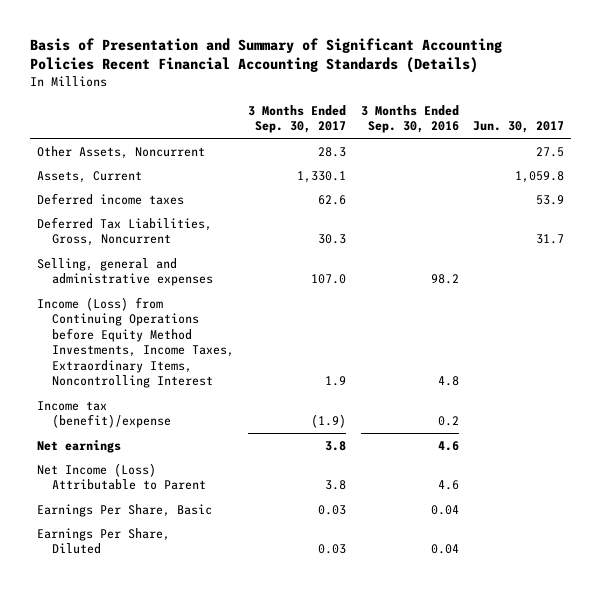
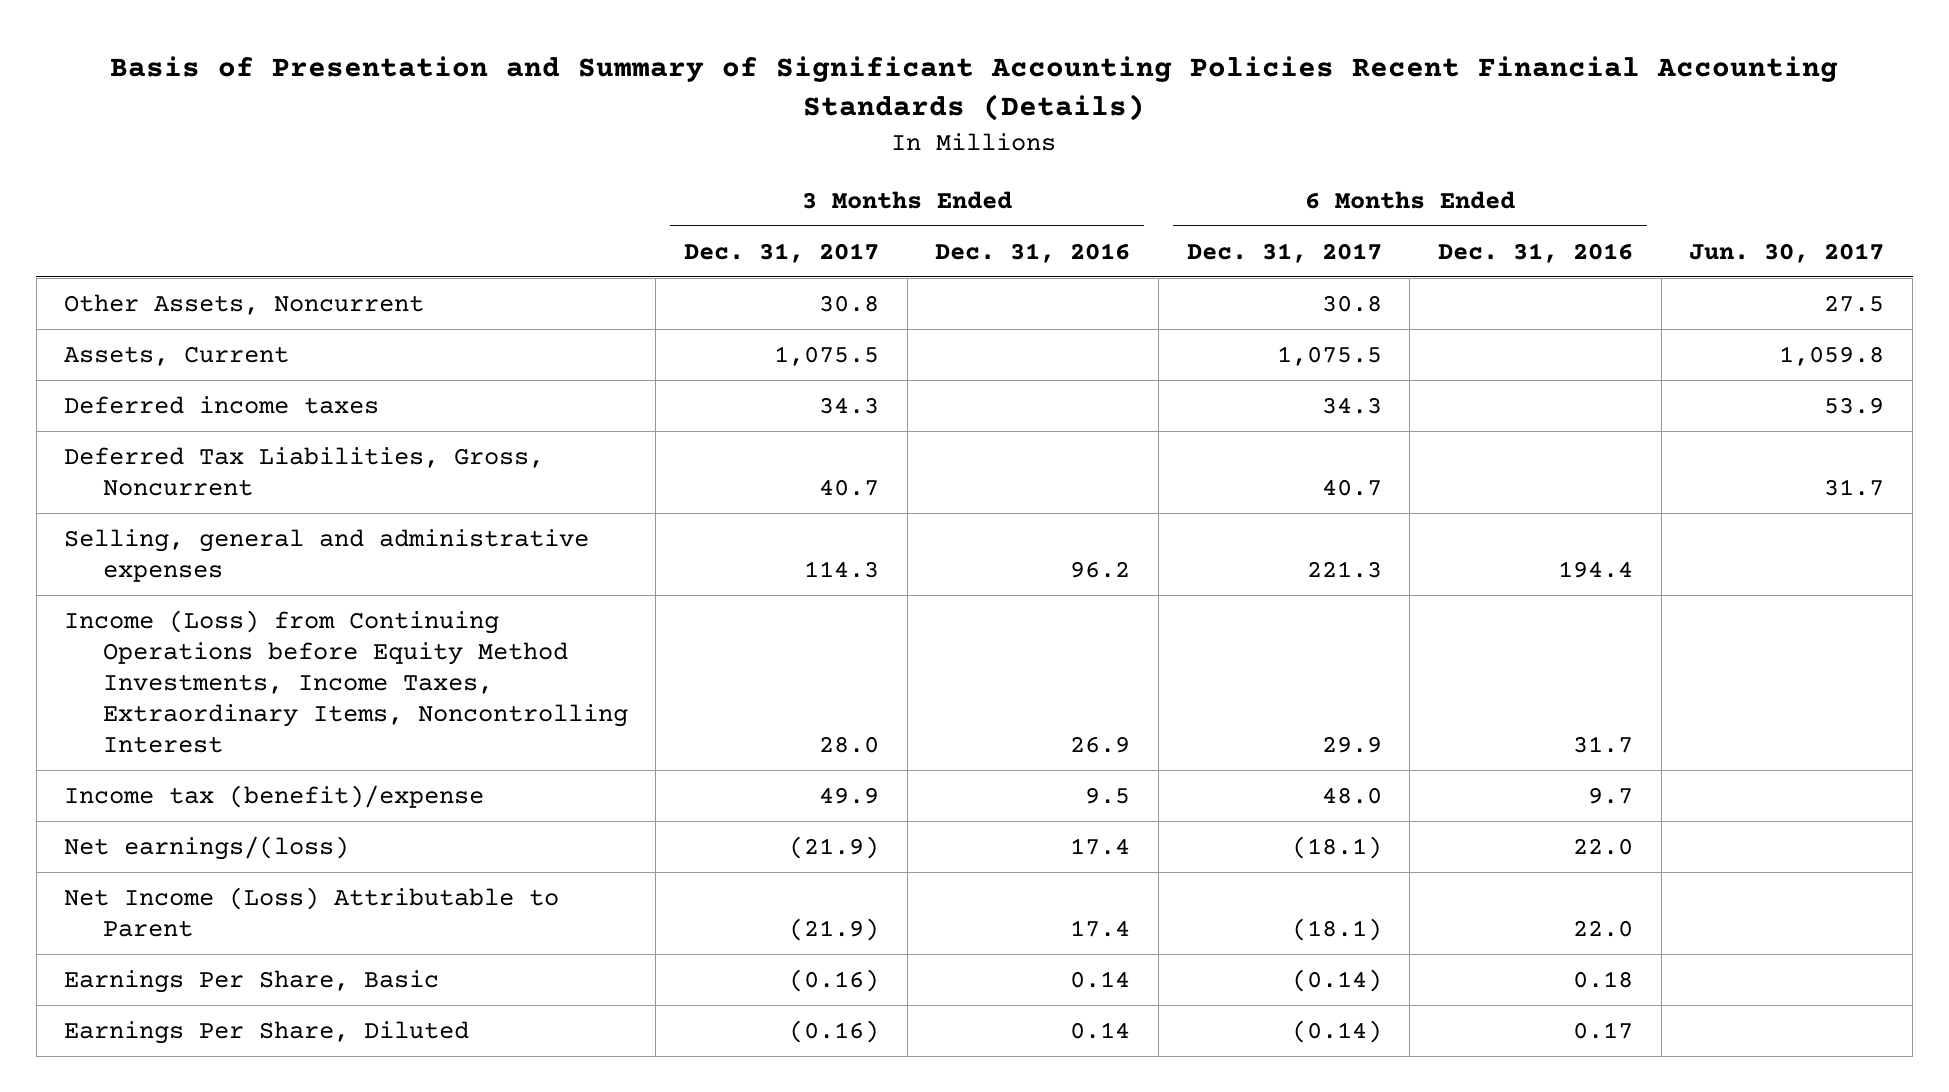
- | 3 Months Ended Sep. 30, 2017 | 3 Months Ended Sep. 30, 2016 | Jun. 30, 2017
+ | 3 Months Ended Dec. 31, 2017 | 3 Months Ended Dec. 31, 2016 | 6 Months Ended Dec. 31, 2017 | 6 Months Ended Dec. 31, 2016 | Jun. 30, 2017
- Net earnings | 3.8 | 4.6 |
+ Net earnings/(loss) | (21.9) | 17.4 | (18.1) | 22.0 |

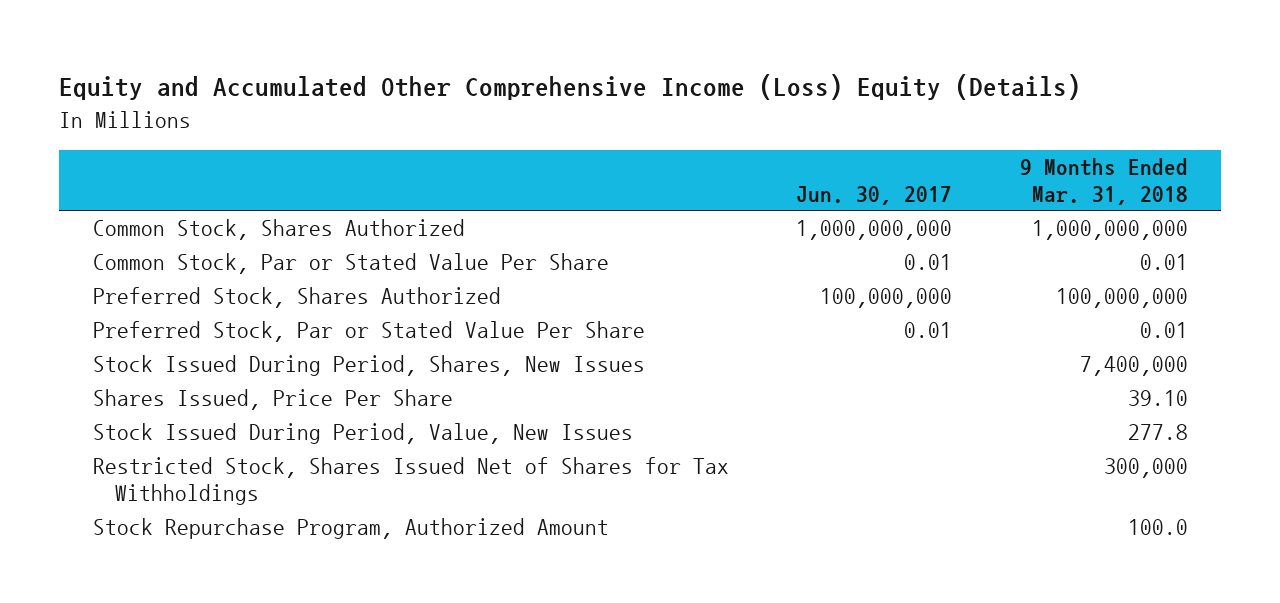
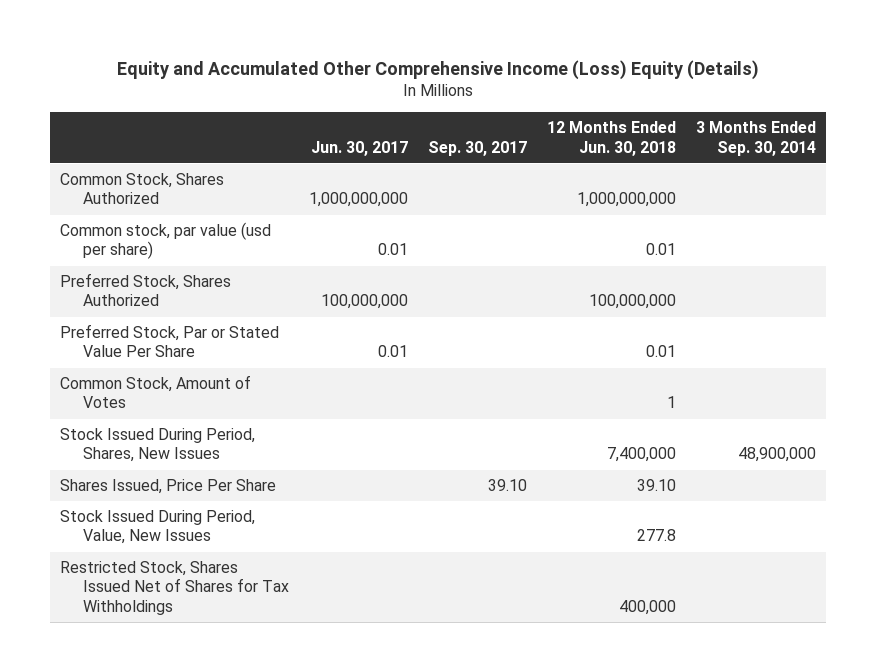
- | Jun. 30, 2017 | 9 Months Ended Mar. 31, 2018
+ | Jun. 30, 2017 | Sep. 30, 2017 | 12 Months Ended Jun. 30, 2018 | 3 Months Ended Sep. 30, 2014
- Common Stock, Par or Stated Value Per Share | 0.01 | 0.01
+ Common stock, par value (usd per share) | 0.01 | | 0.01 |
+ Common Stock, Amount of Votes | | | 1 |
- Stock Repurchase Program, Authorized Amount | | 100.0

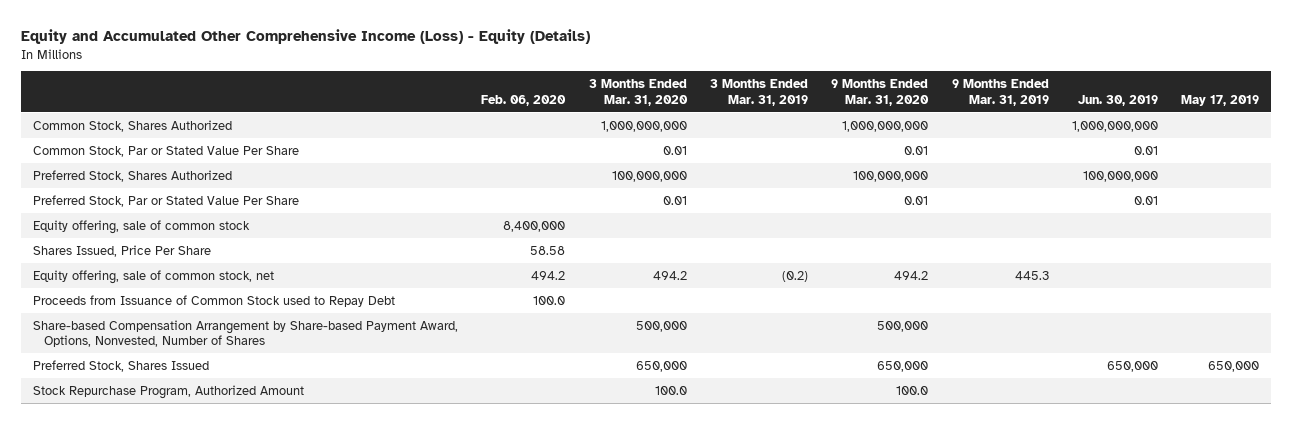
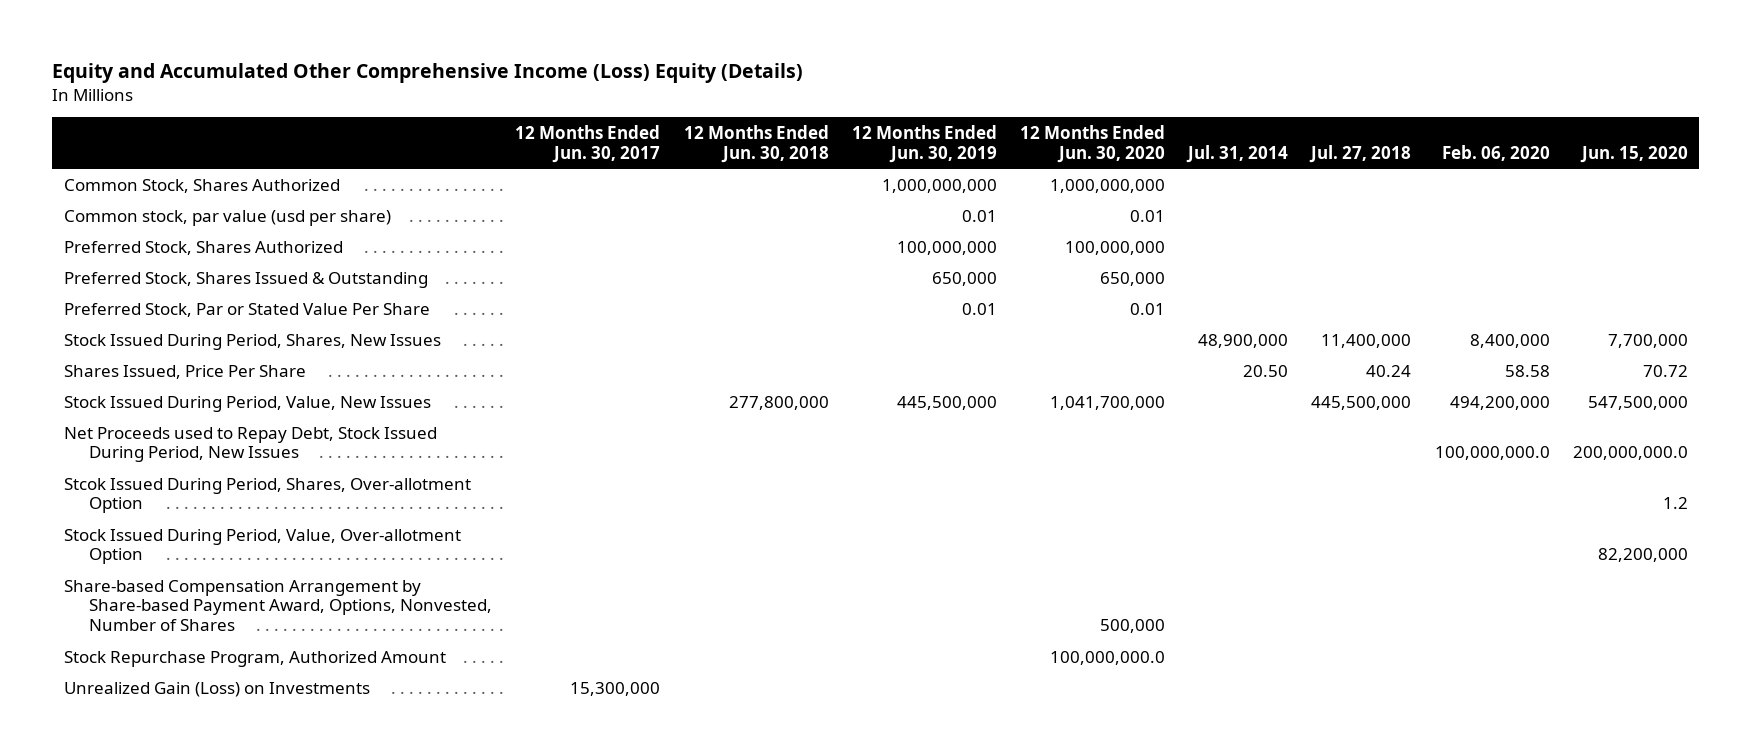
- Equity and Accumulated Other Comprehensive Income (Loss) - Equity (Details)
+ Equity and Accumulated Other Comprehensive Income (Loss) Equity (Details)
- | Feb. 06, 2020 | 3 Months Ended Mar. 31, 2020 | 3 Months Ended Mar. 31, 2019 | 9 Months Ended Mar. 31, 2020 | 9 Months Ended Mar. 31, 2019 | Jun. 30, 2019 | May 17, 2019
+ | 12 Months Ended Jun. 30, 2017 | 12 Months Ended Jun. 30, 2018 | 12 Months Ended Jun. 30, 2019 | 12 Months Ended Jun. 30, 2020 | Jul. 31, 2014 | Jul. 27, 2018 | Feb. 06, 2020 | Jun. 15, 2020
- Common Stock, Par or Stated Value Per Share | | 0.01 | | 0.01 | | 0.01 |
+ Common stock, par value (usd per share) | | | 0.01 | 0.01 | | | |
+ Preferred Stock, Shares Issued & Outstanding | | | 650,000 | 650,000 | | | |
- Equity offering, sale of common stock | 8,400,000 | | | | | |
+ Stock Issued During Period, Shares, New Issues | | | | | 48,900,000 | 11,400,000 | 8,400,000 | 7,700,000
- Equity offering, sale of common stock, net | 494.2 | 494.2 | (0.2) | 494.2 | 445.3 | |
- Proceeds from Issuance of Common Stock used to Repay Debt | 100.0 | | | | | |
+ Stock Issued During Period, Value, New Issues | | 277,800,000 | 445,500,000 | 1,041,700,000 | | 445,500,000 | 494,200,000 | 547,500,000
+ Net Proceeds used to Repay Debt, Stock Issued During Period, New Issues | | | | | | | 100,000,000.0 | 200,000,000.0
+ Stcok Issued During Period, Shares, Over-allotment Option | | | | | | | | 1.2
+ Stock Issued During Period, Value, Over-allotment Option | | | | | | | | 82,200,000
- Preferred Stock, Shares Issued | | 650,000 | | 650,000 | | 650,000 | 650,000
+ Unrealized Gain (Loss) on Investments | 15,300,000 | | | | | | |

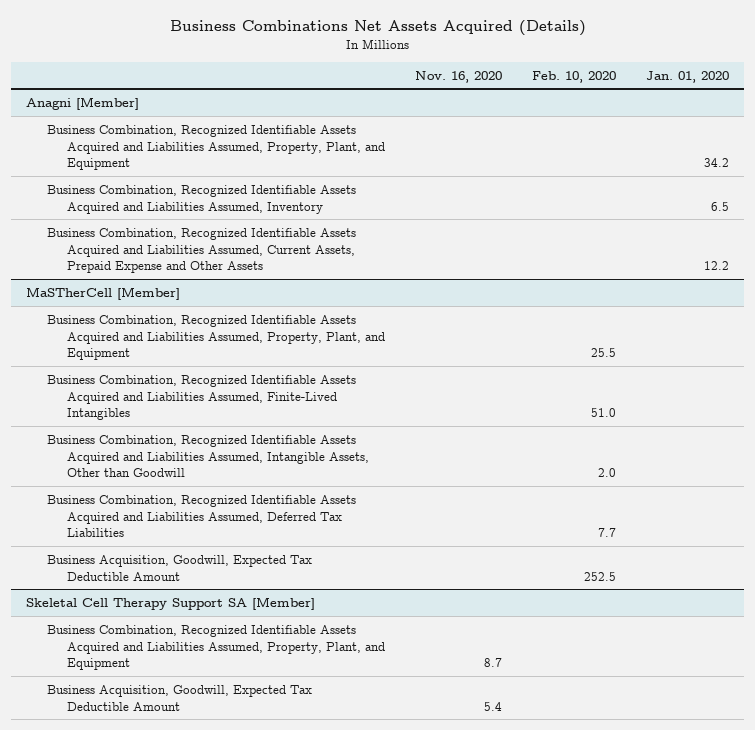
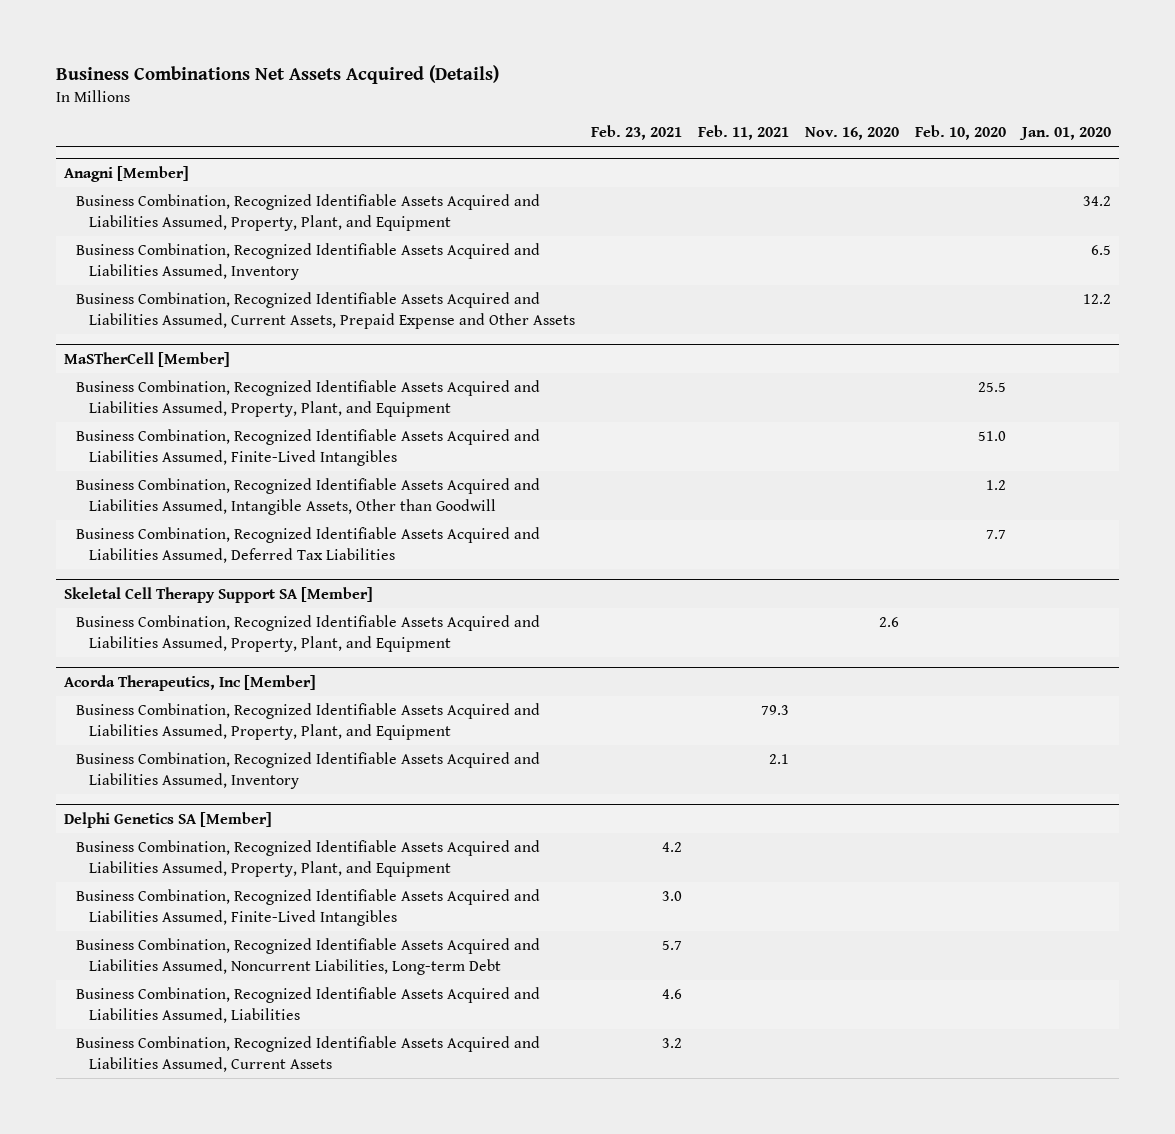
- | Nov. 16, 2020 | Feb. 10, 2020 | Jan. 01, 2020
+ | Feb. 23, 2021 | Feb. 11, 2021 | Nov. 16, 2020 | Feb. 10, 2020 | Jan. 01, 2020
@ MaSTherCell [Member]
- Business Combination, Recognized Identifiable Assets Acquired and Liabilities Assumed, Intangible Assets, Other than Goodwill | | 2.0 |
+ Business Combination, Recognized Identifiable Assets Acquired and Liabilities Assumed, Intangible Assets, Other than Goodwill | | | | 1.2 |
- Business Acquisition, Goodwill, Expected Tax Deductible Amount | | 252.5 |
@ Skeletal Cell Therapy Support SA [Member]
- Business Combination, Recognized Identifiable Assets Acquired and Liabilities Assumed, Property, Plant, and Equipment | 8.7 | |
- Business Acquisition, Goodwill, Expected Tax Deductible Amount | 5.4 | |
+ Business Combination, Recognized Identifiable Assets Acquired and Liabilities Assumed, Property, Plant, and Equipment | | | 2.6 | |
+ Acorda Therapeutics, Inc [Member]
+ Business Combination, Recognized Identifiable Assets Acquired and Liabilities Assumed, Property, Plant, and Equipment | | 79.3 | | |
+ Business Combination, Recognized Identifiable Assets Acquired and Liabilities Assumed, Inventory | | 2.1 | | |
+ Delphi Genetics SA [Member]
+ Business Combination, Recognized Identifiable Assets Acquired and Liabilities Assumed, Property, Plant, and Equipment | 4.2 | | | |
+ Business Combination, Recognized Identifiable Assets Acquired and Liabilities Assumed, Finite-Lived Intangibles | 3.0 | | | |
+ Business Combination, Recognized Identifiable Assets Acquired and Liabilities Assumed, Noncurrent Liabilities, Long-term Debt | 5.7 | | | |
+ Business Combination, Recognized Identifiable Assets Acquired and Liabilities Assumed, Liabilities | 4.6 | | | |
+ Business Combination, Recognized Identifiable Assets Acquired and Liabilities Assumed, Current Assets | 3.2 | | | |

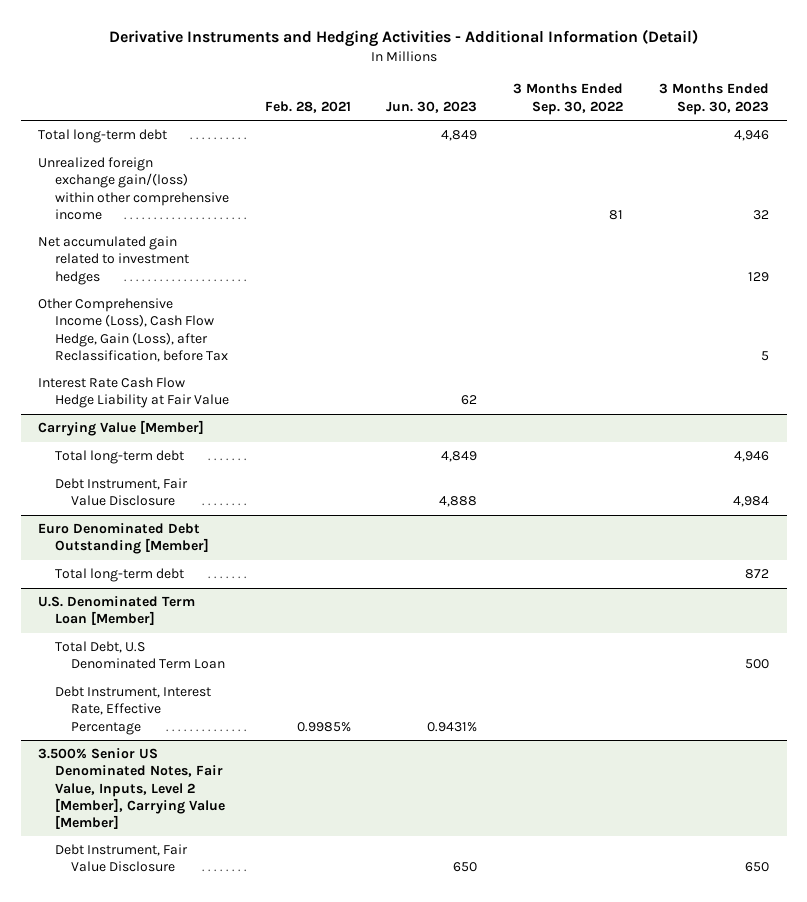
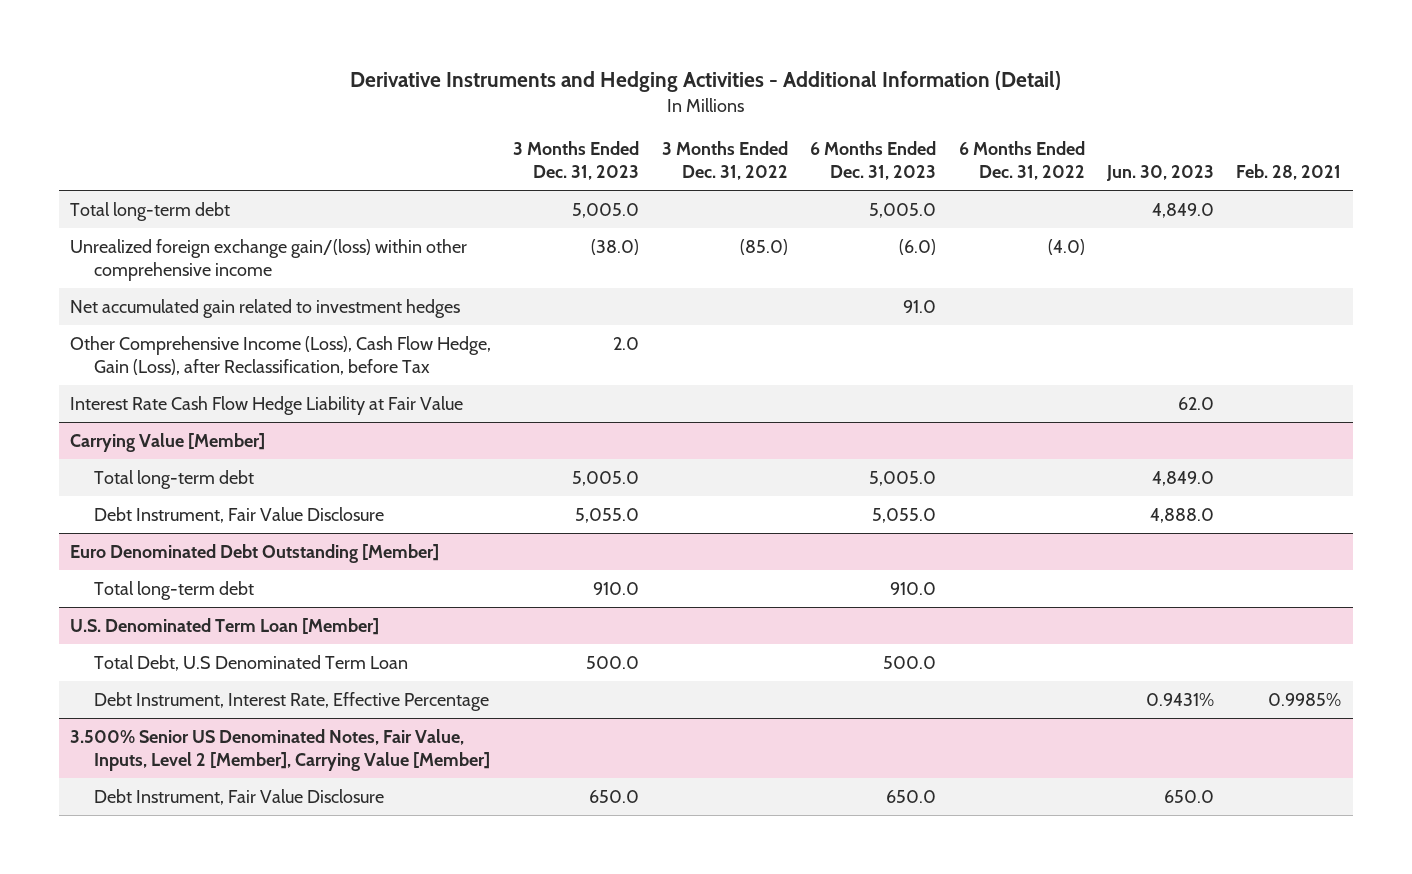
- | Feb. 28, 2021 | Jun. 30, 2023 | 3 Months Ended Sep. 30, 2022 | 3 Months Ended Sep. 30, 2023
+ | 3 Months Ended Dec. 31, 2023 | 3 Months Ended Dec. 31, 2022 | 6 Months Ended Dec. 31, 2023 | 6 Months Ended Dec. 31, 2022 | Jun. 30, 2023 | Feb. 28, 2021
- Total long-term debt | | 4,849 | | 4,946
+ Total long-term debt | 5,005.0 | | 5,005.0 | | 4,849.0 |
- Interest Rate Cash Flow Hedge Liability at Fair Value | | 62 | |
+ Interest Rate Cash Flow Hedge Liability at Fair Value | | | | | 62.0 |
@ Carrying Value [Member]
- Total long-term debt | | 4,849 | | 4,946
- Debt Instrument, Fair Value Disclosure | | 4,888 | | 4,984
+ Total long-term debt | 5,005.0 | | 5,005.0 | | 4,849.0 |
+ Debt Instrument, Fair Value Disclosure | 5,055.0 | | 5,055.0 | | 4,888.0 |
@ 3.500% Senior US Denominated Notes, Fair Value, Inputs, Level 2 [Member], Carrying Value [Member]
- Debt Instrument, Fair Value Disclosure | | 650 | | 650
+ Debt Instrument, Fair Value Disclosure | 650.0 | | 650.0 | | 650.0 |

